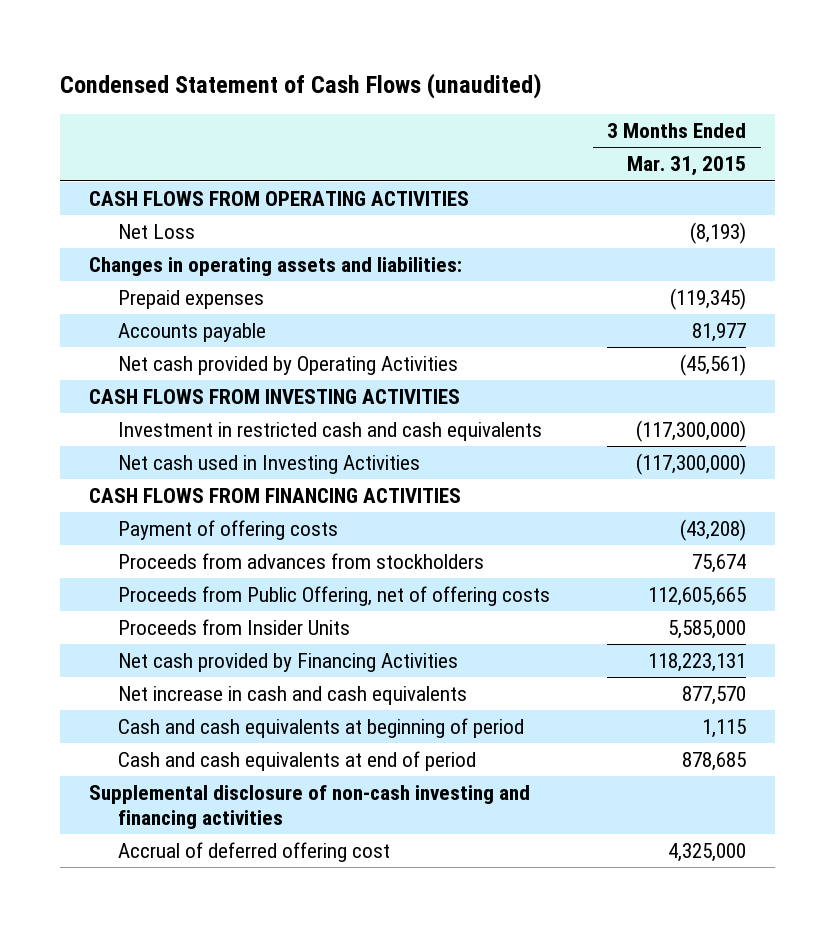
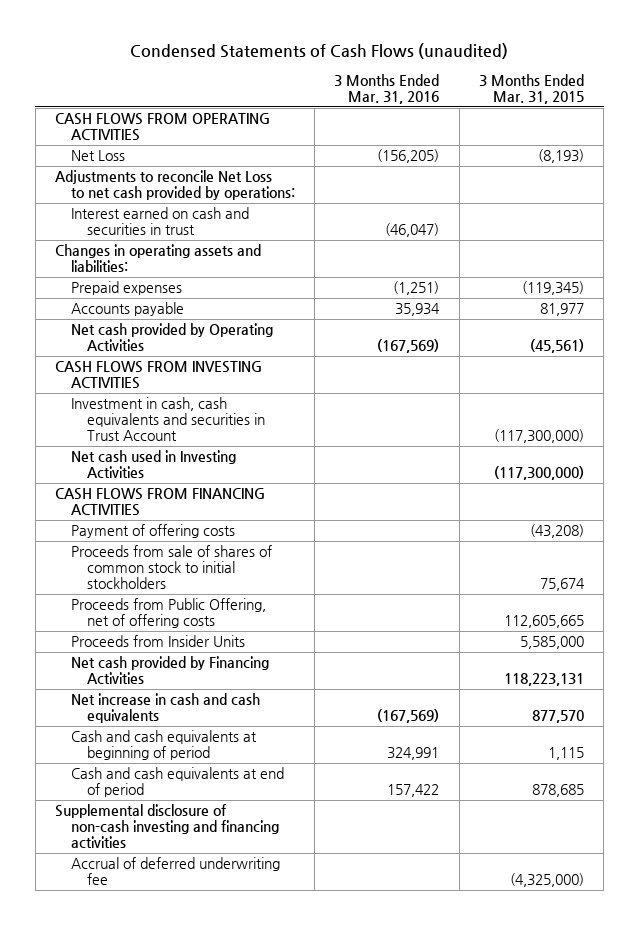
- Condensed Statement of Cash Flows (unaudited)
+ Condensed Statements of Cash Flows (unaudited)
- | 3 Months Ended Mar. 31, 2015
+ | 3 Months Ended Mar. 31, 2016 | 3 Months Ended Mar. 31, 2015
+ Adjustments to reconcile Net Loss to net cash provided by operations:
+ Interest earned on cash and securities in trust | (46,047) |
- Investment in restricted cash and cash equivalents | (117,300,000)
+ Investment in cash, cash equivalents and securities in Trust Account | | (117,300,000)
- Proceeds from advances from stockholders | 75,674
+ Proceeds from sale of shares of common stock to initial stockholders | | 75,674
- Accrual of deferred offering cost | 4,325,000
+ Accrual of deferred underwriting fee | | (4,325,000)

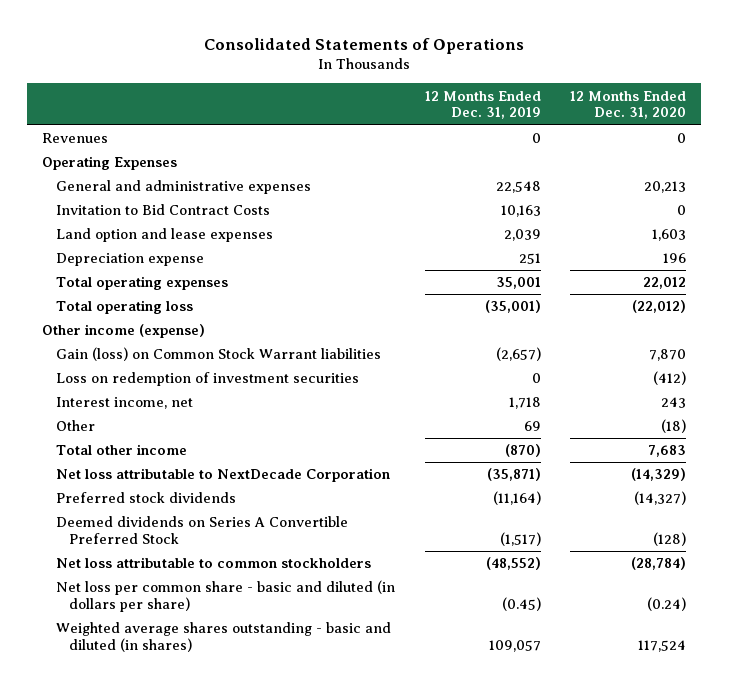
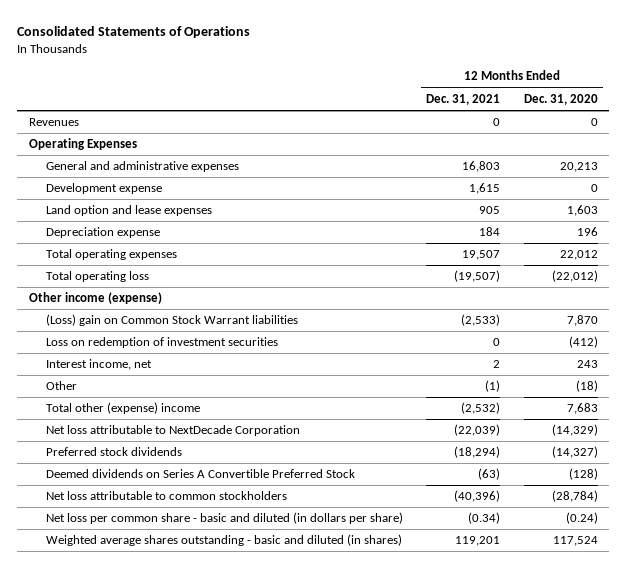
- | 12 Months Ended Dec. 31, 2019 | 12 Months Ended Dec. 31, 2020
+ | 12 Months Ended Dec. 31, 2021 | 12 Months Ended Dec. 31, 2020
- Invitation to Bid Contract Costs | 10,163 | 0
+ Development expense | 1,615 | 0
- Gain (loss) on Common Stock Warrant liabilities | (2,657) | 7,870
+ (Loss) gain on Common Stock Warrant liabilities | (2,533) | 7,870
- Total other income | (870) | 7,683
+ Total other (expense) income | (2,532) | 7,683

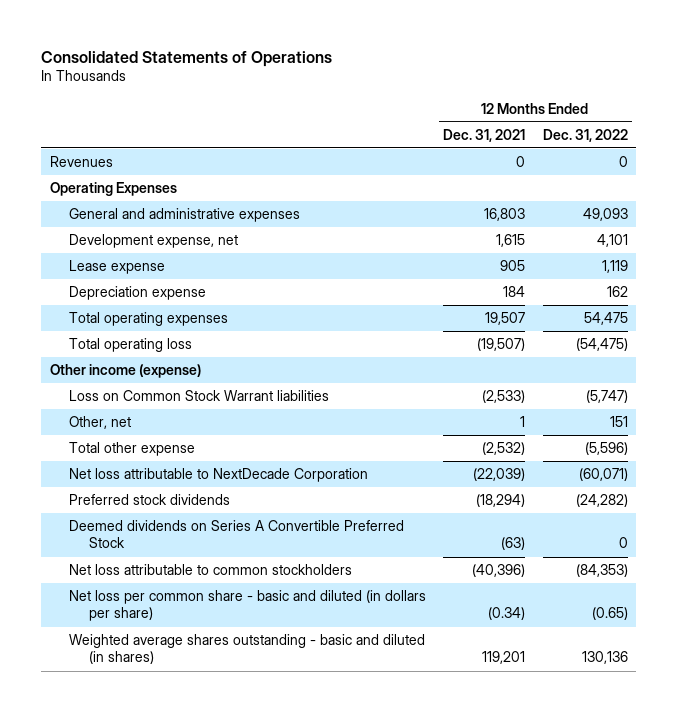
- | 12 Months Ended Dec. 31, 2021 | 12 Months Ended Dec. 31, 2020
+ | 12 Months Ended Dec. 31, 2021 | 12 Months Ended Dec. 31, 2022
- Development expense | 1,615 | 0
- Land option and lease expenses | 905 | 1,603
+ Development expense, net | 1,615 | 4,101
+ Lease expense | 905 | 1,119
- (Loss) gain on Common Stock Warrant liabilities | (2,533) | 7,870
- Loss on redemption of investment securities | 0 | (412)
- Interest income, net | 2 | 243
- Other | (1) | (18)
- Total other (expense) income | (2,532) | 7,683
+ Loss on Common Stock Warrant liabilities | (2,533) | (5,747)
+ Other, net | 1 | 151
+ Total other expense | (2,532) | (5,596)

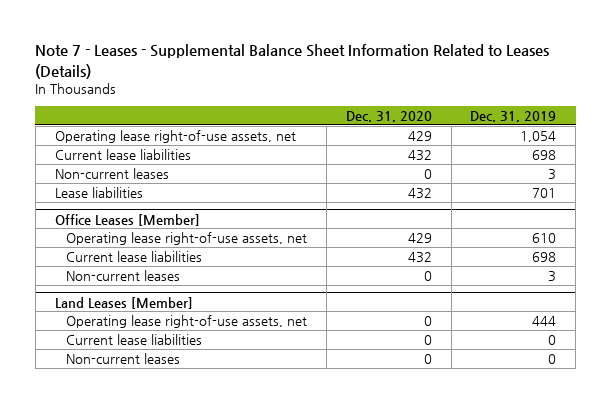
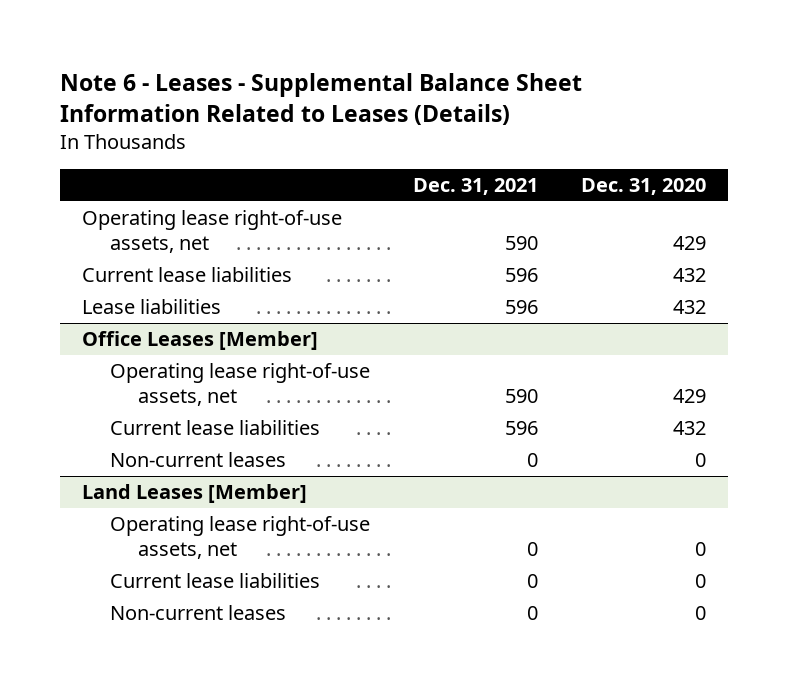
- Note 7 - Leases - Supplemental Balance Sheet Information Related to Leases (Details)
+ Note 6 - Leases - Supplemental Balance Sheet Information Related to Leases (Details)
- | Dec. 31, 2020 | Dec. 31, 2019
+ | Dec. 31, 2021 | Dec. 31, 2020
- Non-current leases | 0 | 3

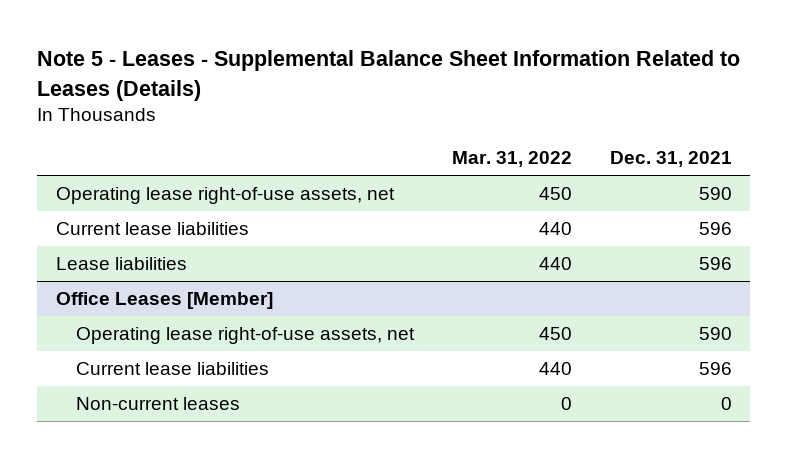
- Note 6 - Leases - Supplemental Balance Sheet Information Related to Leases (Details)
+ Note 5 - Leases - Supplemental Balance Sheet Information Related to Leases (Details)
- | Dec. 31, 2021 | Dec. 31, 2020
+ | Mar. 31, 2022 | Dec. 31, 2021
- Land Leases [Member]
- Operating lease right-of-use assets, net | 0 | 0
- Current lease liabilities | 0 | 0
- Non-current leases | 0 | 0

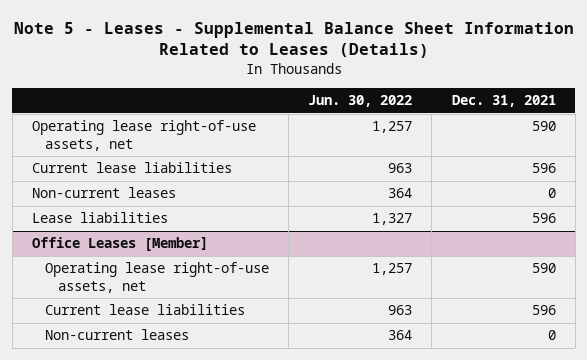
- | Mar. 31, 2022 | Dec. 31, 2021
+ | Jun. 30, 2022 | Dec. 31, 2021
+ Non-current leases | 364 | 0

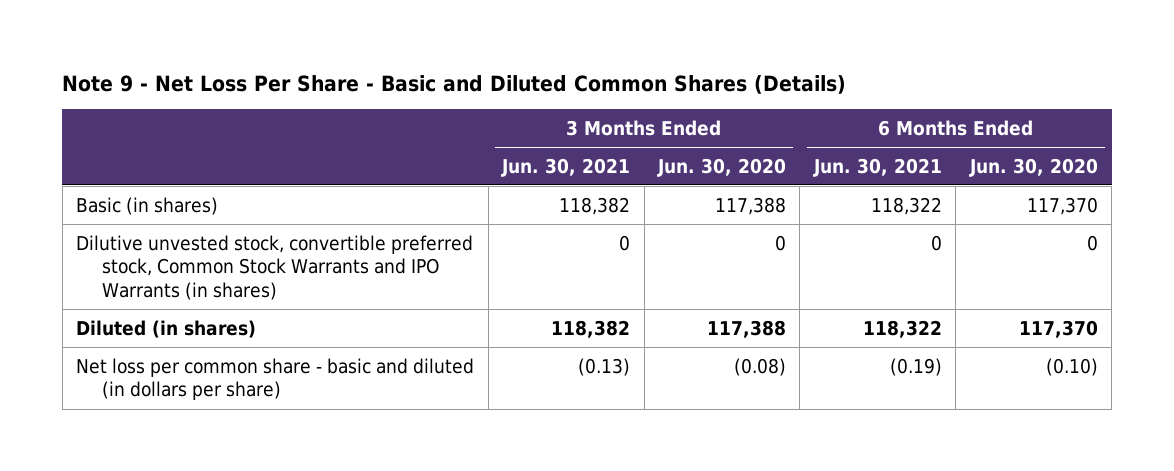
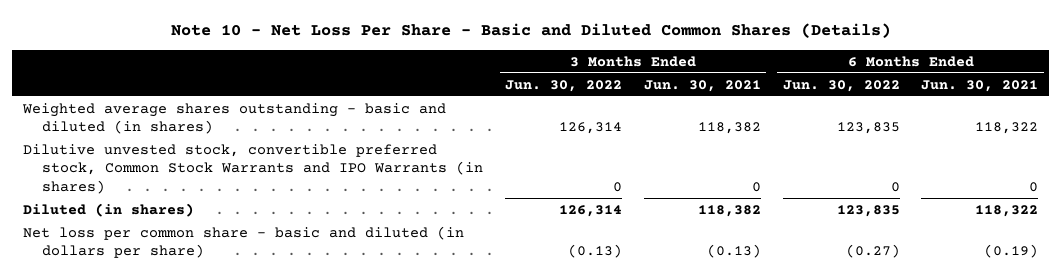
- Note 9 - Net Loss Per Share - Basic and Diluted Common Shares (Details)
+ Note 10 - Net Loss Per Share - Basic and Diluted Common Shares (Details)
- | 3 Months Ended Jun. 30, 2021 | 3 Months Ended Jun. 30, 2020 | 6 Months Ended Jun. 30, 2021 | 6 Months Ended Jun. 30, 2020
+ | 3 Months Ended Jun. 30, 2022 | 3 Months Ended Jun. 30, 2021 | 6 Months Ended Jun. 30, 2022 | 6 Months Ended Jun. 30, 2021
- Basic (in shares) | 118,382 | 117,388 | 118,322 | 117,370
+ Weighted average shares outstanding - basic and diluted (in shares) | 126,314 | 118,382 | 123,835 | 118,322

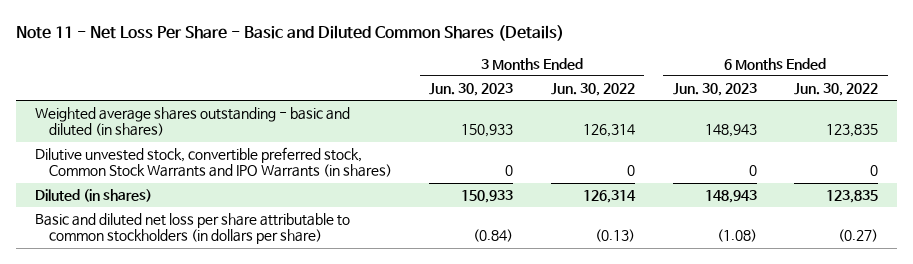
- Note 10 - Net Loss Per Share - Basic and Diluted Common Shares (Details)
+ Note 11 - Net Loss Per Share - Basic and Diluted Common Shares (Details)
- | 3 Months Ended Jun. 30, 2022 | 3 Months Ended Jun. 30, 2021 | 6 Months Ended Jun. 30, 2022 | 6 Months Ended Jun. 30, 2021
+ | 3 Months Ended Jun. 30, 2023 | 3 Months Ended Jun. 30, 2022 | 6 Months Ended Jun. 30, 2023 | 6 Months Ended Jun. 30, 2022
- Net loss per common share - basic and diluted (in dollars per share) | (0.13) | (0.13) | (0.27) | (0.19)
+ Basic and diluted net loss per share attributable to common stockholders (in dollars per share) | (0.84) | (0.13) | (1.08) | (0.27)

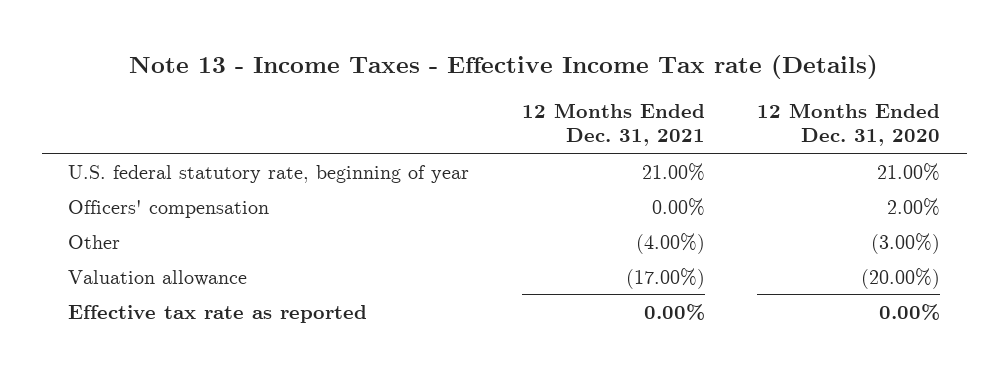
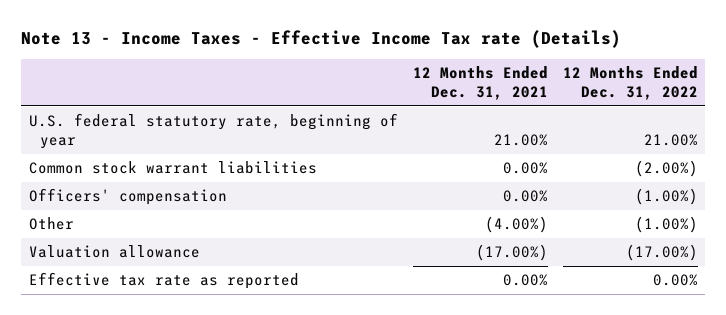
- | 12 Months Ended Dec. 31, 2021 | 12 Months Ended Dec. 31, 2020
+ | 12 Months Ended Dec. 31, 2021 | 12 Months Ended Dec. 31, 2022
+ Common stock warrant liabilities | 0.00% | (2.00%)

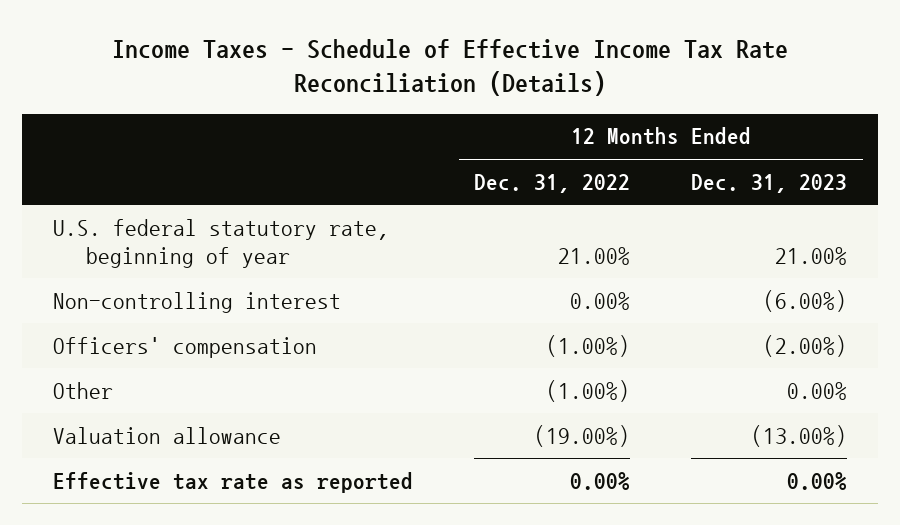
- Note 13 - Income Taxes - Effective Income Tax rate (Details)
+ Income Taxes - Schedule of Effective Income Tax Rate Reconciliation (Details)
- | 12 Months Ended Dec. 31, 2021 | 12 Months Ended Dec. 31, 2022
+ | 12 Months Ended Dec. 31, 2022 | 12 Months Ended Dec. 31, 2023
- Common stock warrant liabilities | 0.00% | (2.00%)
+ Non-controlling interest | 0.00% | (6.00%)
- Valuation allowance | (17.00%) | (17.00%)
+ Valuation allowance | (19.00%) | (13.00%)

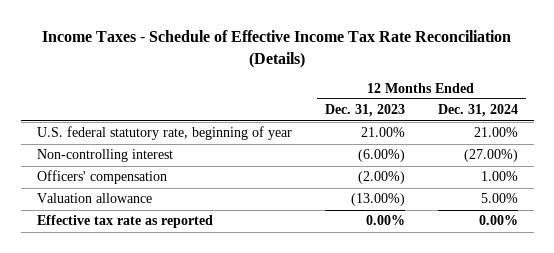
- | 12 Months Ended Dec. 31, 2022 | 12 Months Ended Dec. 31, 2023
+ | 12 Months Ended Dec. 31, 2023 | 12 Months Ended Dec. 31, 2024
- Other | (1.00%) | 0.00%

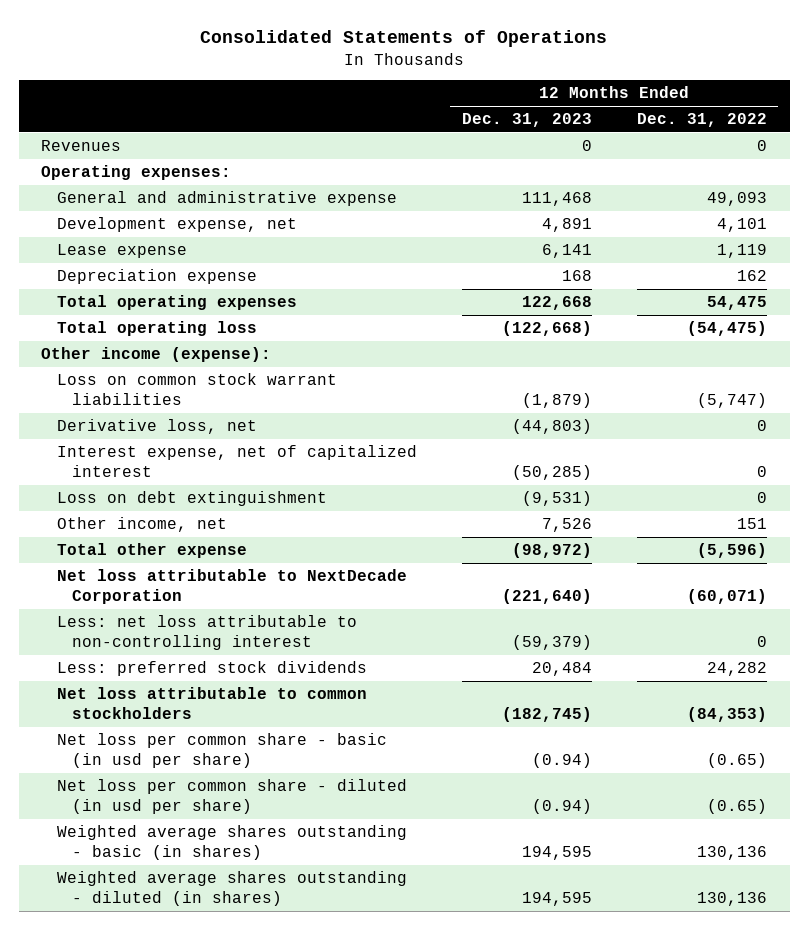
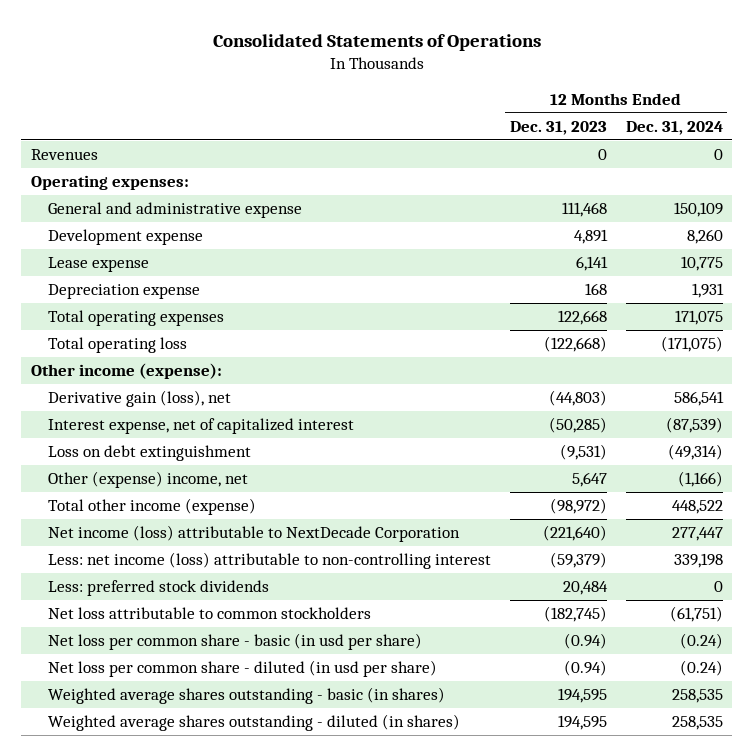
- | 12 Months Ended Dec. 31, 2023 | 12 Months Ended Dec. 31, 2022
+ | 12 Months Ended Dec. 31, 2023 | 12 Months Ended Dec. 31, 2024
- Development expense, net | 4,891 | 4,101
+ Development expense | 4,891 | 8,260
- Loss on common stock warrant liabilities | (1,879) | (5,747)
- Derivative loss, net | (44,803) | 0
+ Derivative gain (loss), net | (44,803) | 586,541
- Other income, net | 7,526 | 151
- Total other expense | (98,972) | (5,596)
- Net loss attributable to NextDecade Corporation | (221,640) | (60,071)
- Less: net loss attributable to non-controlling interest | (59,379) | 0
+ Other (expense) income, net | 5,647 | (1,166)
+ Total other income (expense) | (98,972) | 448,522
+ Net income (loss) attributable to NextDecade Corporation | (221,640) | 277,447
+ Less: net income (loss) attributable to non-controlling interest | (59,379) | 339,198

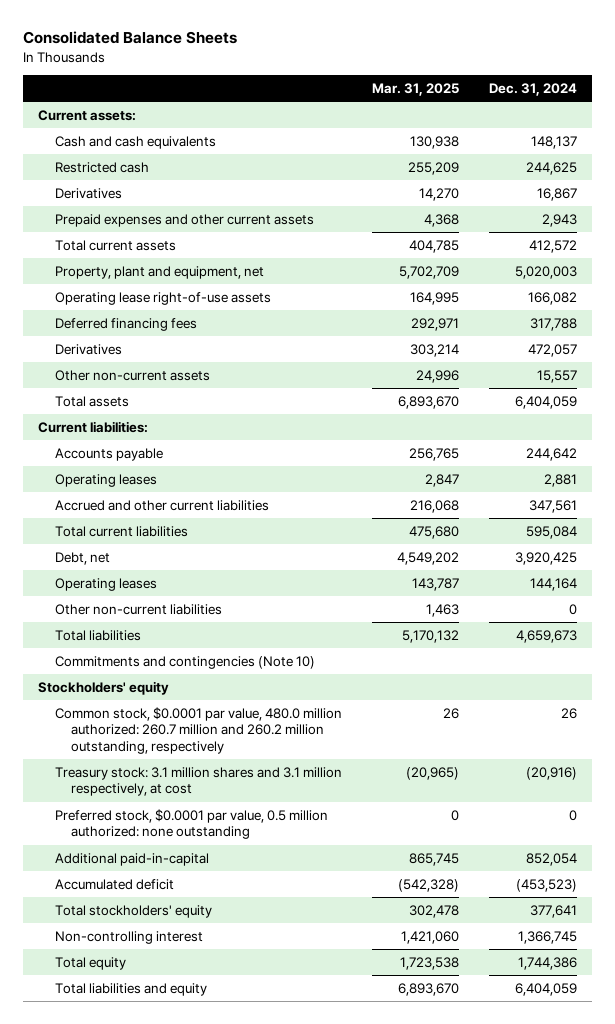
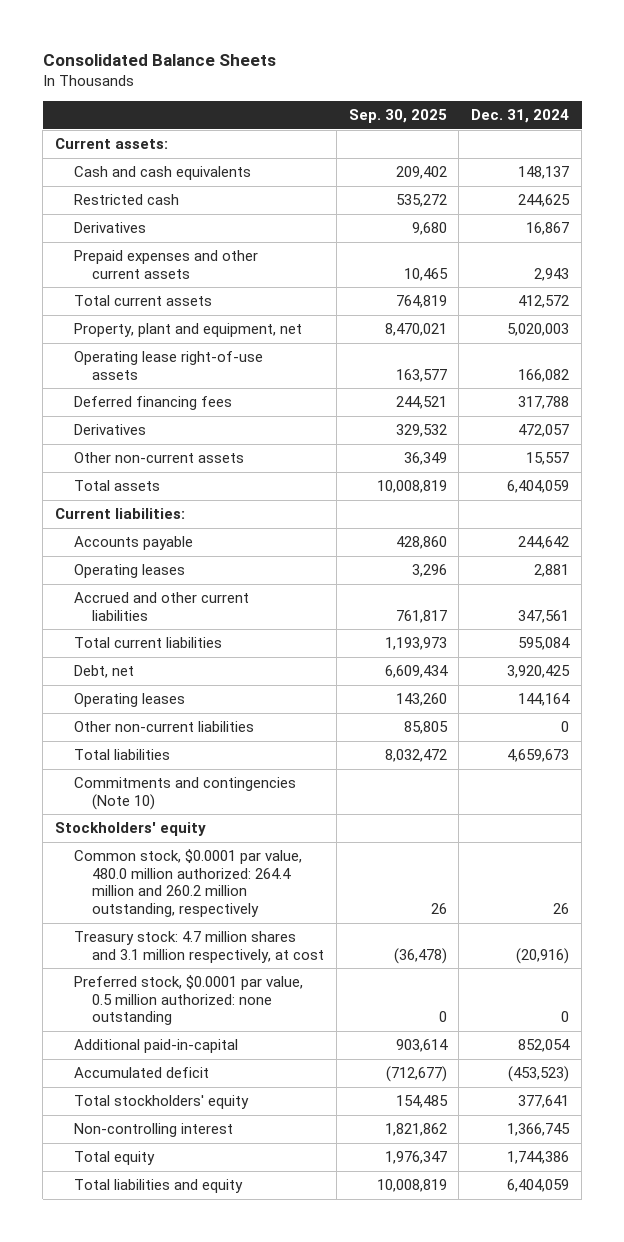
- | Mar. 31, 2025 | Dec. 31, 2024
+ | Sep. 30, 2025 | Dec. 31, 2024
- Common stock, $0.0001 par value, 480.0 million authorized: 260.7 million and 260.2 million outstanding, respectively | 26 | 26
- Treasury stock: 3.1 million shares and 3.1 million respectively, at cost | (20,965) | (20,916)
+ Common stock, $0.0001 par value, 480.0 million authorized: 264.4 million and 260.2 million outstanding, respectively | 26 | 26
+ Treasury stock: 4.7 million shares and 3.1 million respectively, at cost | (36,478) | (20,916)

